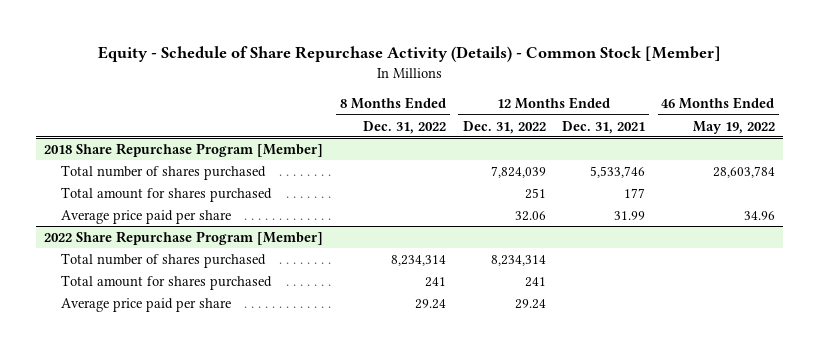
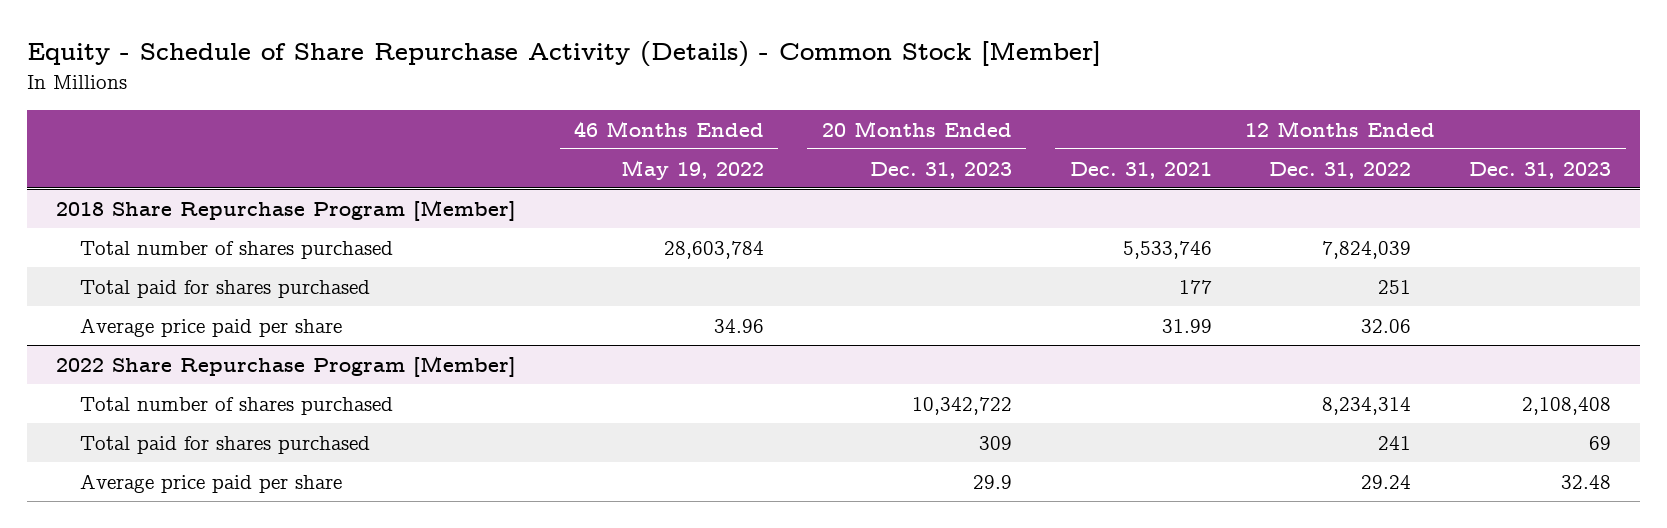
- | 8 Months Ended Dec. 31, 2022 | 12 Months Ended Dec. 31, 2022 | 12 Months Ended Dec. 31, 2021 | 46 Months Ended May 19, 2022
+ | 46 Months Ended May 19, 2022 | 20 Months Ended Dec. 31, 2023 | 12 Months Ended Dec. 31, 2021 | 12 Months Ended Dec. 31, 2022 | 12 Months Ended Dec. 31, 2023
@ 2018 Share Repurchase Program [Member]
- Total amount for shares purchased | | 251 | 177 |
+ Total paid for shares purchased | | | 177 | 251 |
@ 2022 Share Repurchase Program [Member]
- Total amount for shares purchased | 241 | 241 | |
+ Total paid for shares purchased | | 309 | | 241 | 69

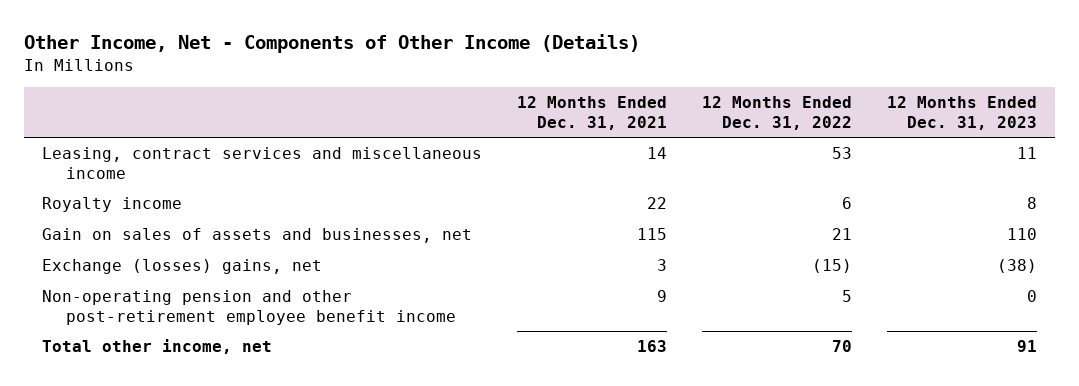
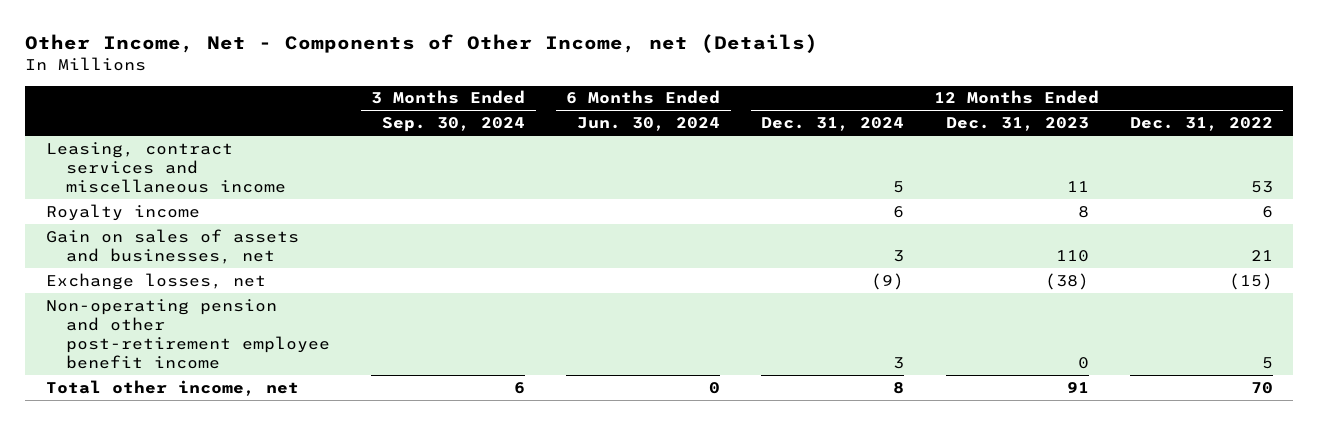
- Other Income, Net - Components of Other Income (Details)
+ Other Income, Net - Components of Other Income, net (Details)
- | 12 Months Ended Dec. 31, 2021 | 12 Months Ended Dec. 31, 2022 | 12 Months Ended Dec. 31, 2023
+ | 3 Months Ended Sep. 30, 2024 | 6 Months Ended Jun. 30, 2024 | 12 Months Ended Dec. 31, 2024 | 12 Months Ended Dec. 31, 2023 | 12 Months Ended Dec. 31, 2022
- Exchange (losses) gains, net | 3 | (15) | (38)
+ Exchange losses, net | | | (9) | (38) | (15)

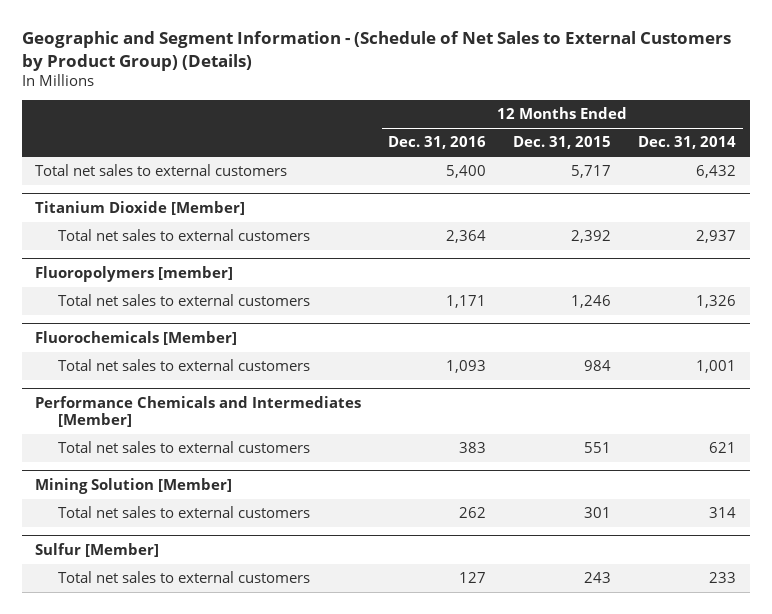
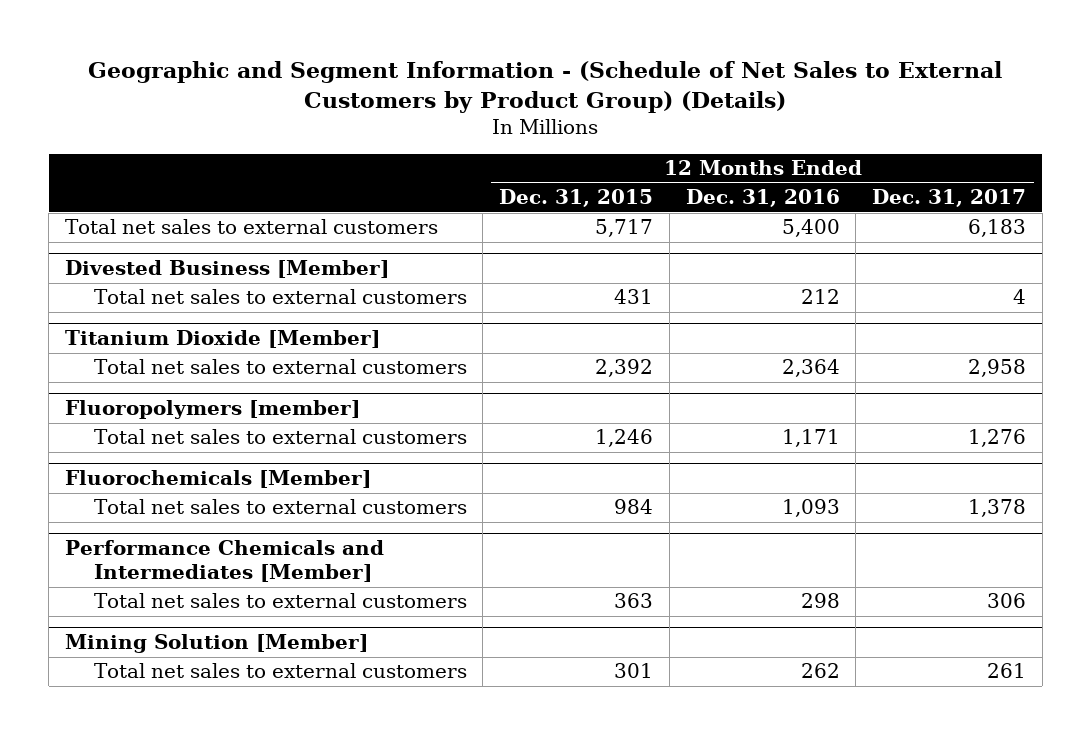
- | 12 Months Ended Dec. 31, 2016 | 12 Months Ended Dec. 31, 2015 | 12 Months Ended Dec. 31, 2014
+ | 12 Months Ended Dec. 31, 2015 | 12 Months Ended Dec. 31, 2016 | 12 Months Ended Dec. 31, 2017
+ Divested Business [Member]
+ Total net sales to external customers | 431 | 212 | 4
@ Performance Chemicals and Intermediates [Member]
- Total net sales to external customers | 383 | 551 | 621
+ Total net sales to external customers | 363 | 298 | 306
- Sulfur [Member]
- Total net sales to external customers | 127 | 243 | 233

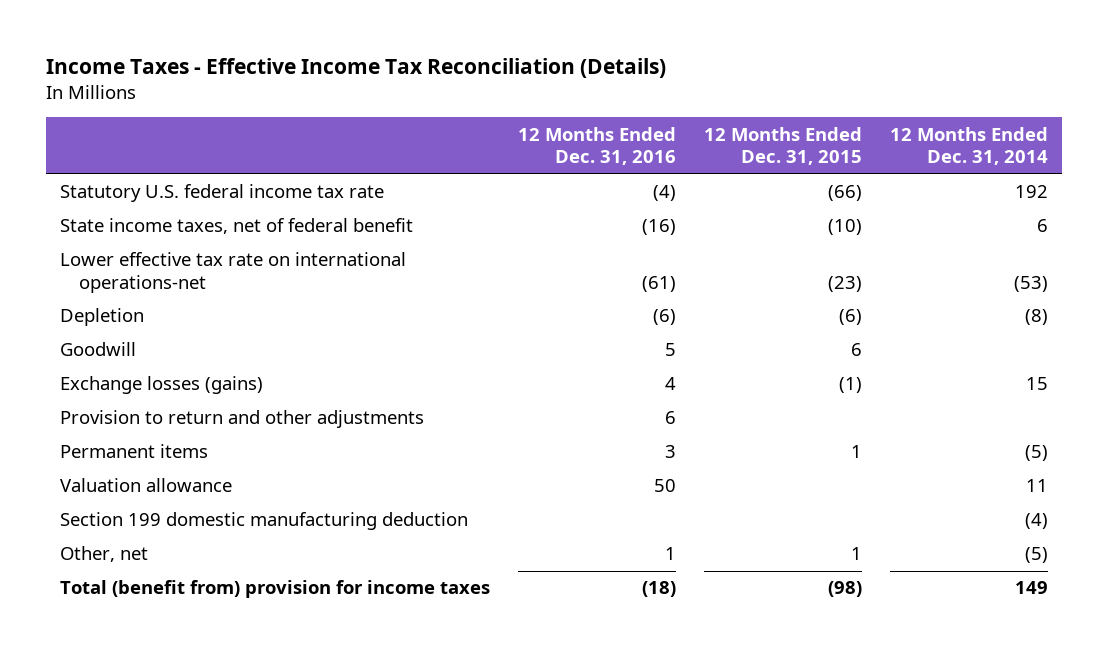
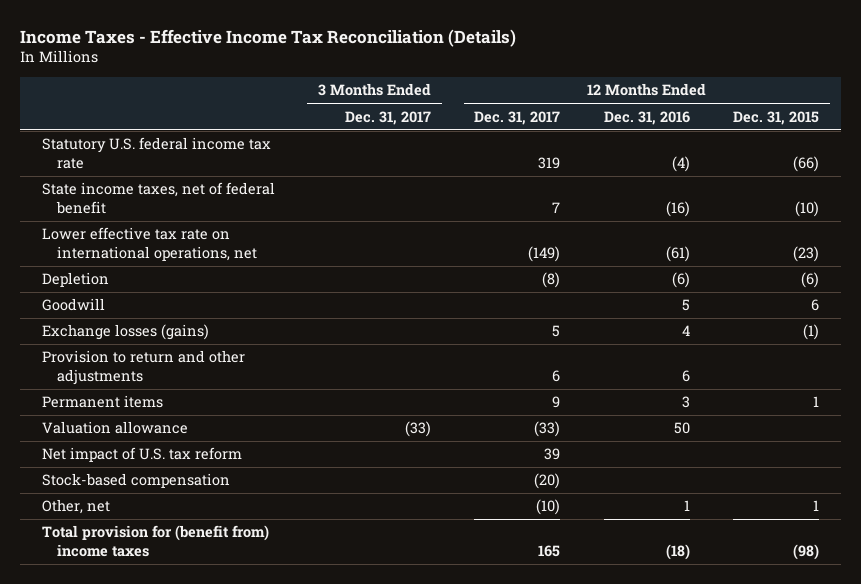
- | 12 Months Ended Dec. 31, 2016 | 12 Months Ended Dec. 31, 2015 | 12 Months Ended Dec. 31, 2014
+ | 3 Months Ended Dec. 31, 2017 | 12 Months Ended Dec. 31, 2017 | 12 Months Ended Dec. 31, 2016 | 12 Months Ended Dec. 31, 2015
- Lower effective tax rate on international operations-net | (61) | (23) | (53)
+ Lower effective tax rate on international operations, net | | (149) | (61) | (23)
- Section 199 domestic manufacturing deduction | | | (4)
+ Net impact of U.S. tax reform | | 39 | |
+ Stock-based compensation | | (20) | |
- Total (benefit from) provision for income taxes | (18) | (98) | 149
+ Total provision for (benefit from) income taxes | | 165 | (18) | (98)

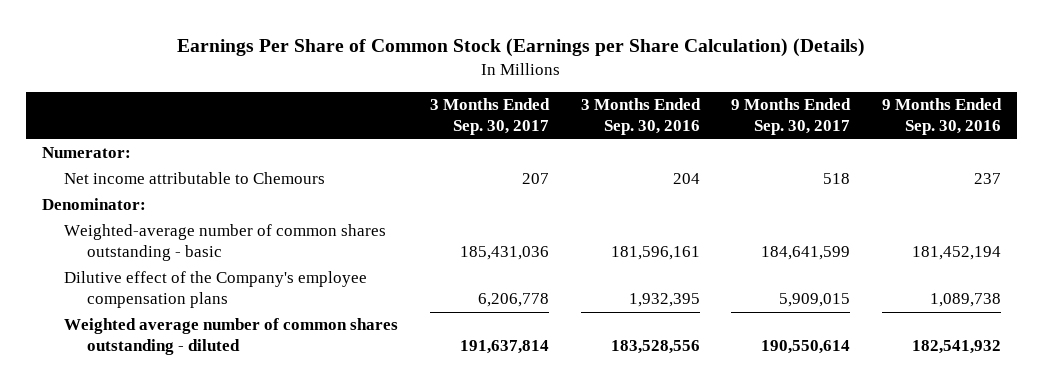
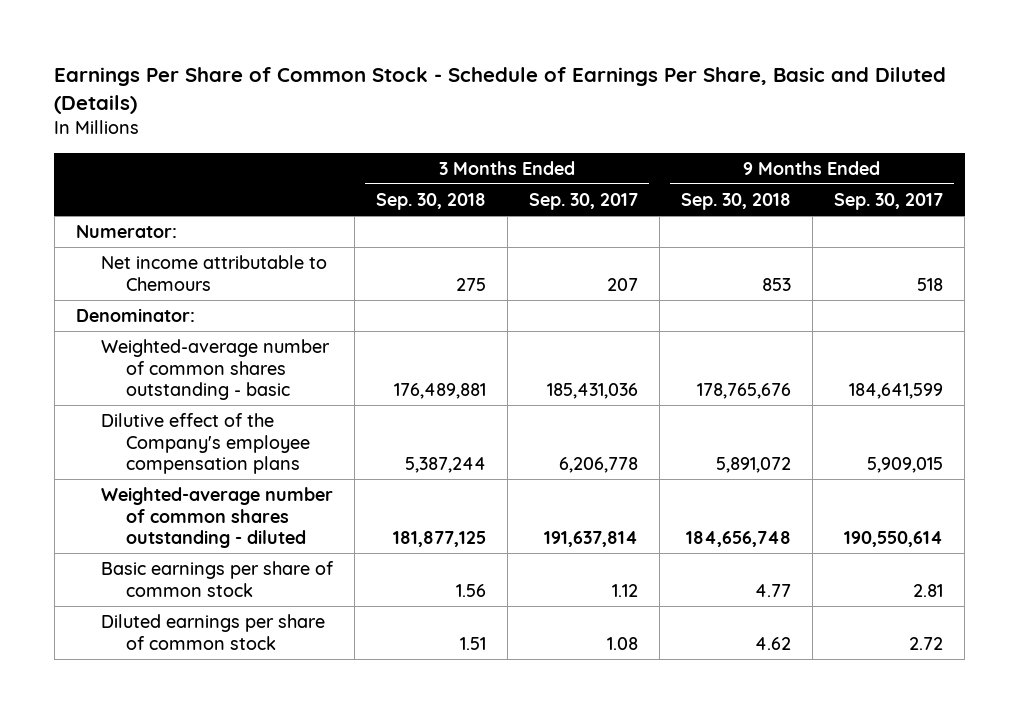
- Earnings Per Share of Common Stock (Earnings per Share Calculation) (Details)
+ Earnings Per Share of Common Stock - Schedule of Earnings Per Share, Basic and Diluted (Details)
- | 3 Months Ended Sep. 30, 2017 | 3 Months Ended Sep. 30, 2016 | 9 Months Ended Sep. 30, 2017 | 9 Months Ended Sep. 30, 2016
+ | 3 Months Ended Sep. 30, 2018 | 3 Months Ended Sep. 30, 2017 | 9 Months Ended Sep. 30, 2018 | 9 Months Ended Sep. 30, 2017
- Weighted average number of common shares outstanding - diluted | 191,637,814 | 183,528,556 | 190,550,614 | 182,541,932
+ Weighted-average number of common shares outstanding - diluted | 181,877,125 | 191,637,814 | 184,656,748 | 190,550,614
+ Basic earnings per share of common stock | 1.56 | 1.12 | 4.77 | 2.81
+ Diluted earnings per share of common stock | 1.51 | 1.08 | 4.62 | 2.72

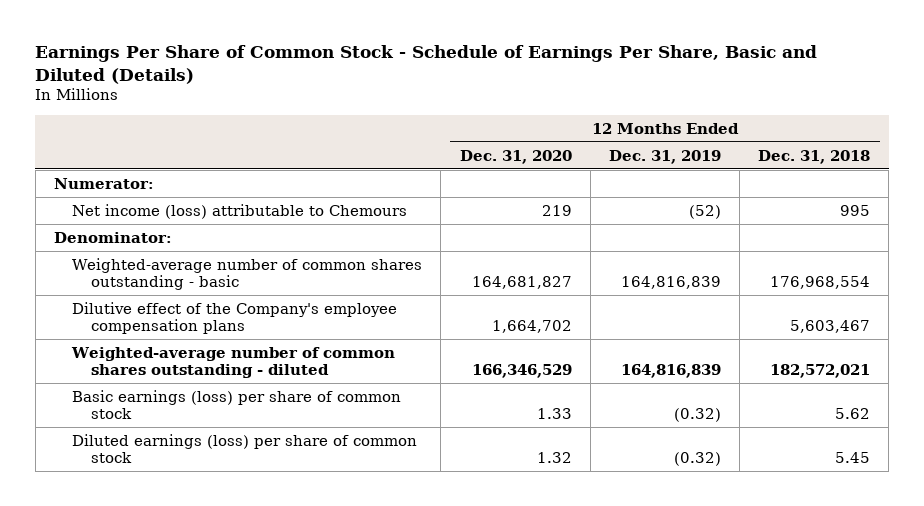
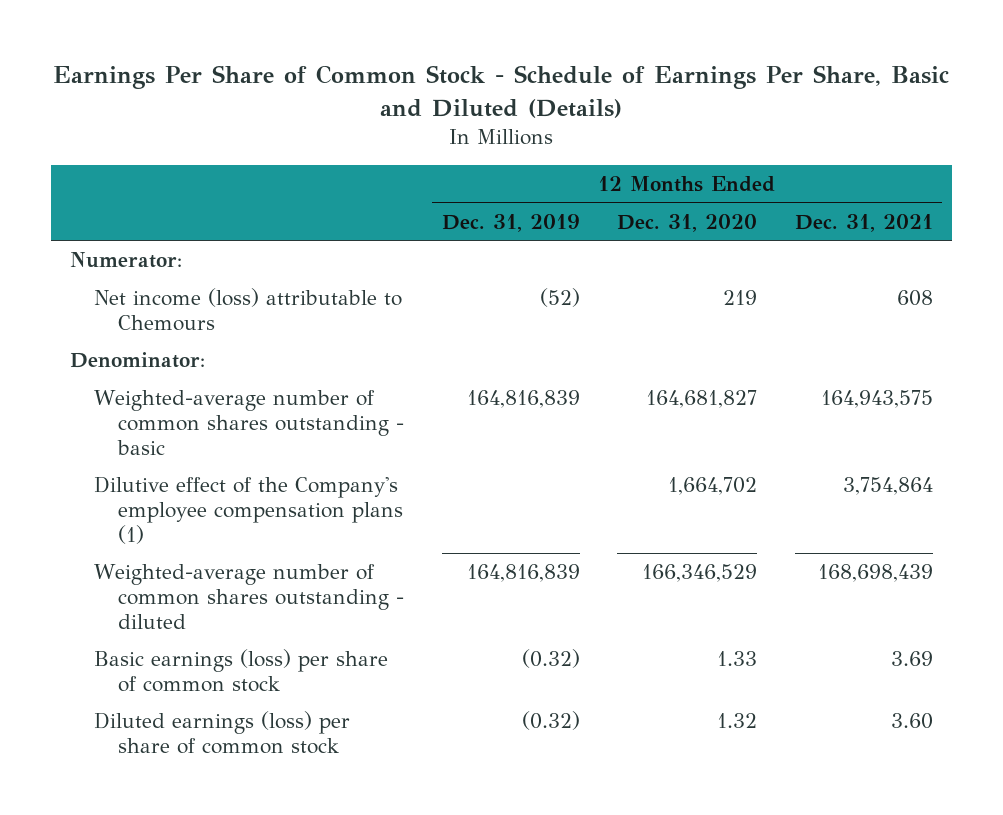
- | 12 Months Ended Dec. 31, 2020 | 12 Months Ended Dec. 31, 2019 | 12 Months Ended Dec. 31, 2018
+ | 12 Months Ended Dec. 31, 2019 | 12 Months Ended Dec. 31, 2020 | 12 Months Ended Dec. 31, 2021
- Dilutive effect of the Company's employee compensation plans | 1,664,702 | | 5,603,467
+ Dilutive effect of the Company's employee compensation plans (1) | | 1,664,702 | 3,754,864

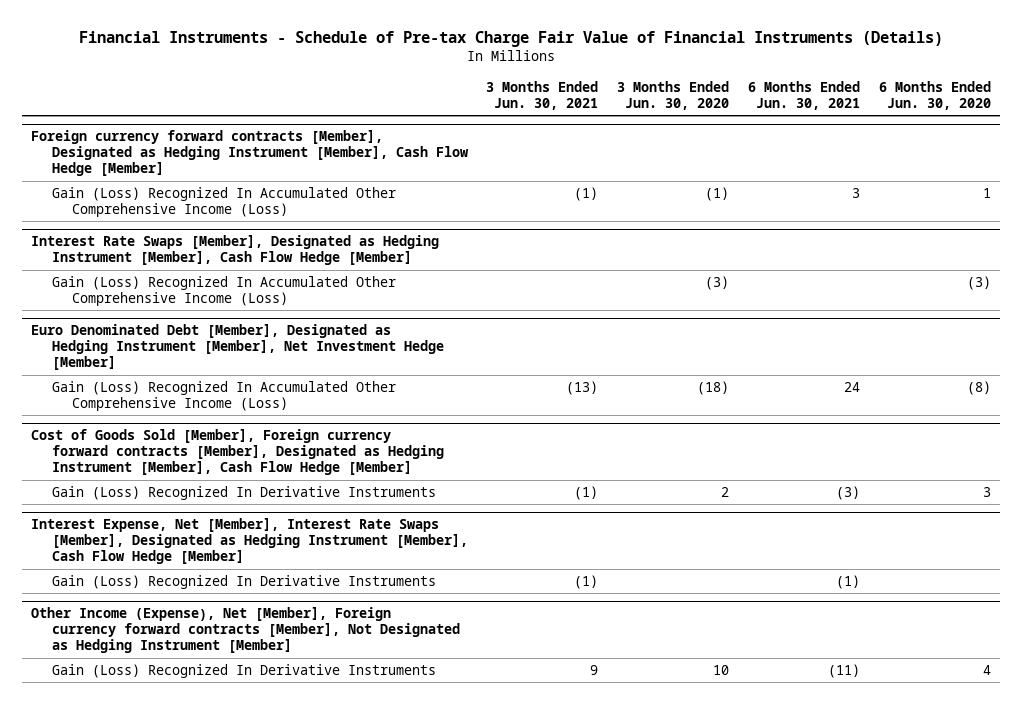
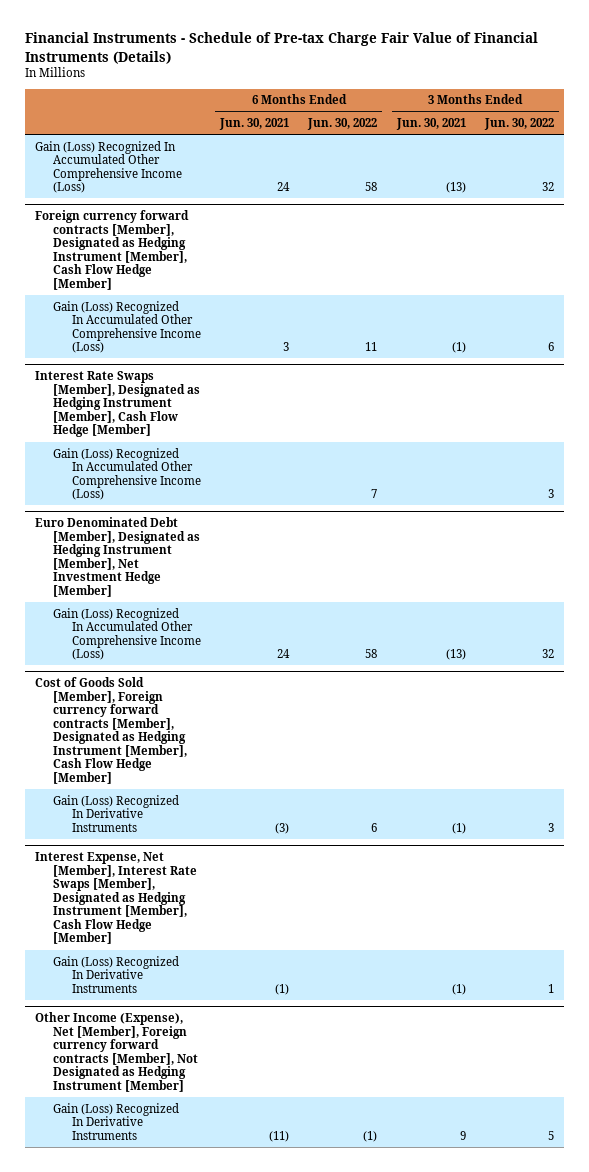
- | 3 Months Ended Jun. 30, 2021 | 3 Months Ended Jun. 30, 2020 | 6 Months Ended Jun. 30, 2021 | 6 Months Ended Jun. 30, 2020
+ | 6 Months Ended Jun. 30, 2021 | 6 Months Ended Jun. 30, 2022 | 3 Months Ended Jun. 30, 2021 | 3 Months Ended Jun. 30, 2022
+ Gain (Loss) Recognized In Accumulated Other Comprehensive Income (Loss) | 24 | 58 | (13) | 32

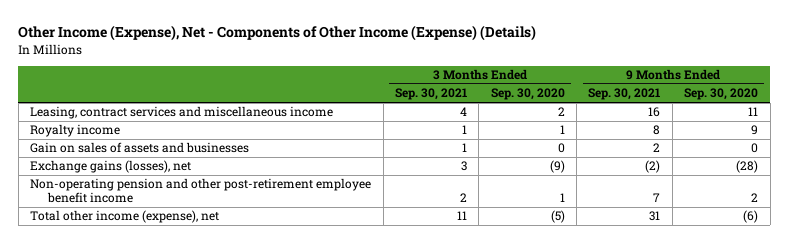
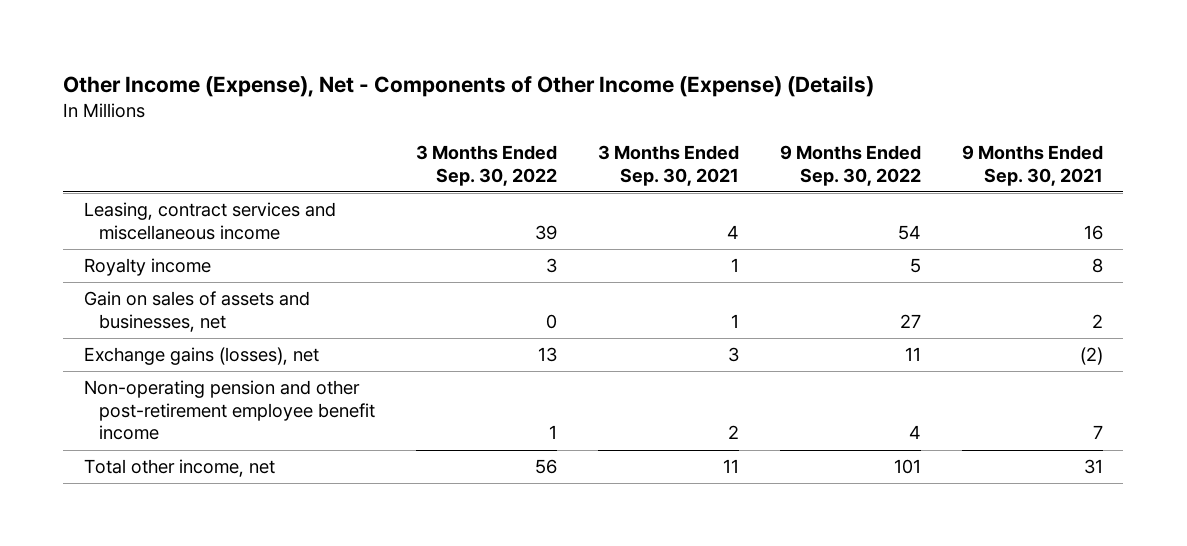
- | 3 Months Ended Sep. 30, 2021 | 3 Months Ended Sep. 30, 2020 | 9 Months Ended Sep. 30, 2021 | 9 Months Ended Sep. 30, 2020
+ | 3 Months Ended Sep. 30, 2022 | 3 Months Ended Sep. 30, 2021 | 9 Months Ended Sep. 30, 2022 | 9 Months Ended Sep. 30, 2021
- Gain on sales of assets and businesses | 1 | 0 | 2 | 0
+ Gain on sales of assets and businesses, net | 0 | 1 | 27 | 2
- Total other income (expense), net | 11 | (5) | 31 | (6)
+ Total other income, net | 56 | 11 | 101 | 31

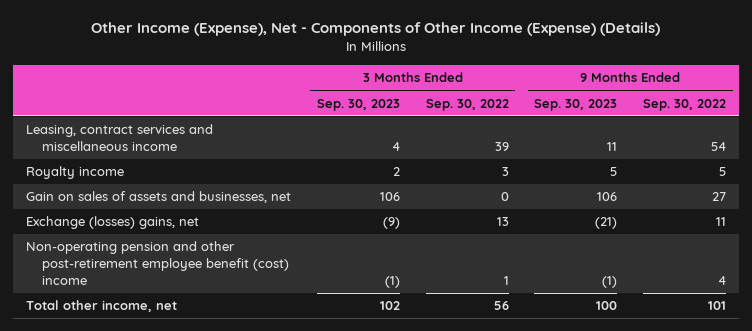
- | 3 Months Ended Sep. 30, 2022 | 3 Months Ended Sep. 30, 2021 | 9 Months Ended Sep. 30, 2022 | 9 Months Ended Sep. 30, 2021
+ | 3 Months Ended Sep. 30, 2023 | 3 Months Ended Sep. 30, 2022 | 9 Months Ended Sep. 30, 2023 | 9 Months Ended Sep. 30, 2022
- Exchange gains (losses), net | 13 | 3 | 11 | (2)
- Non-operating pension and other post-retirement employee benefit income | 1 | 2 | 4 | 7
+ Exchange (losses) gains, net | (9) | 13 | (21) | 11
+ Non-operating pension and other post-retirement employee benefit (cost) income | (1) | 1 | (1) | 4

